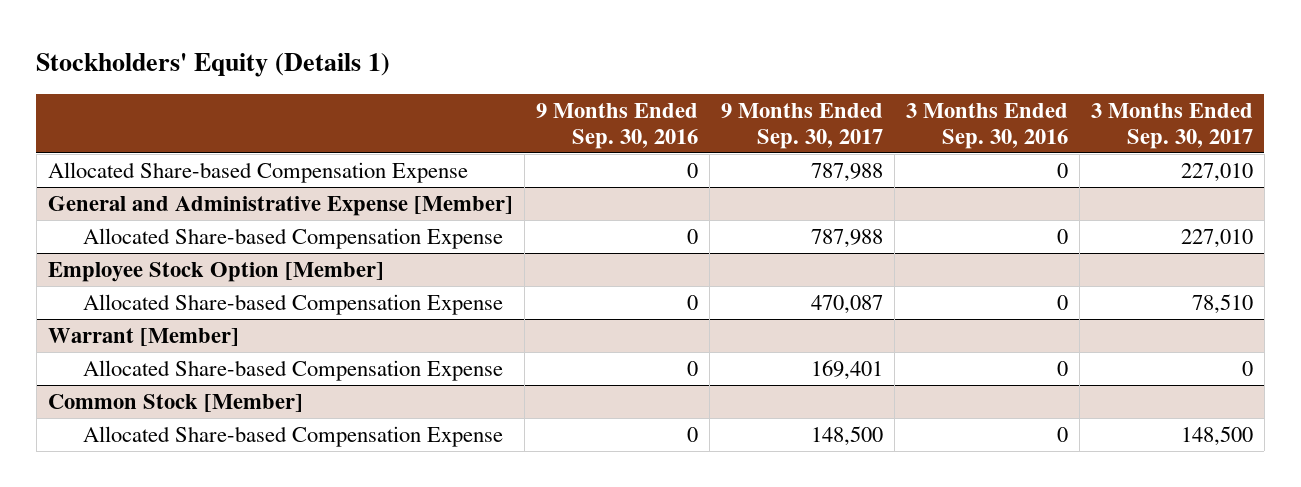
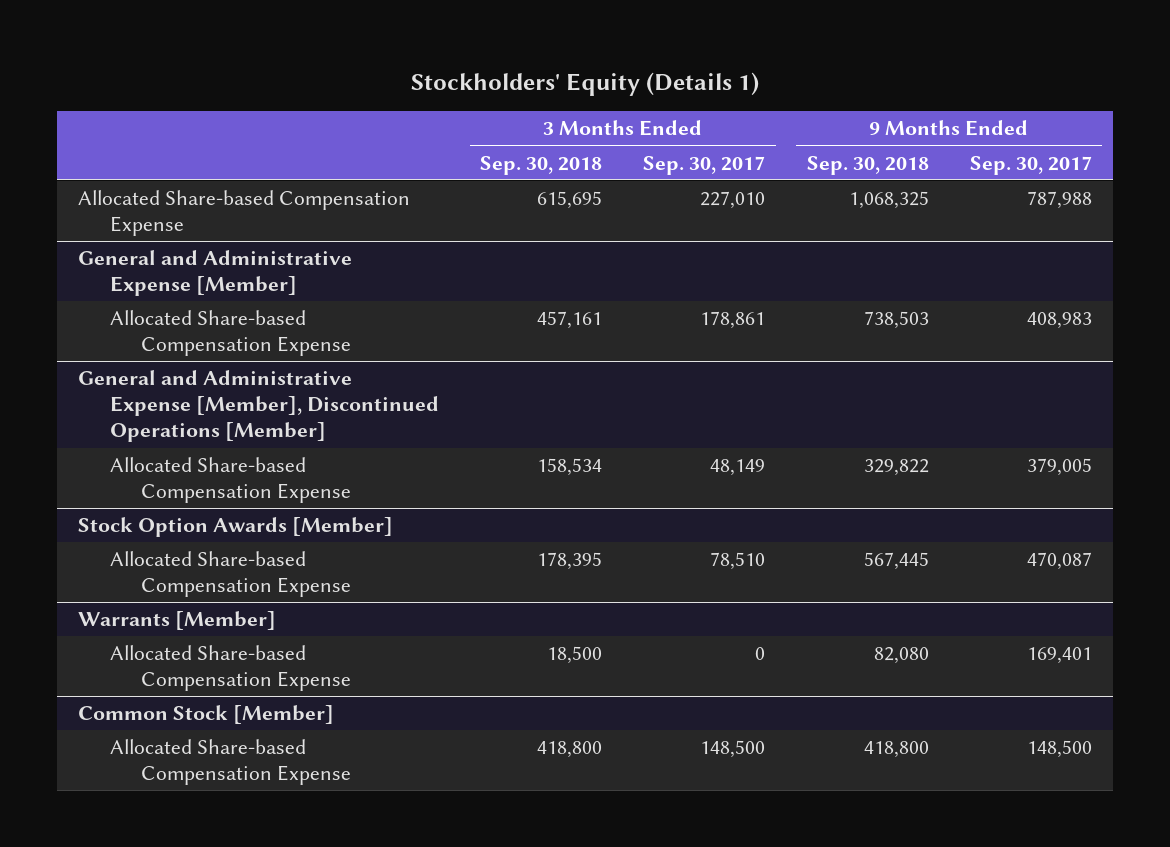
- | 9 Months Ended Sep. 30, 2016 | 9 Months Ended Sep. 30, 2017 | 3 Months Ended Sep. 30, 2016 | 3 Months Ended Sep. 30, 2017
+ | 3 Months Ended Sep. 30, 2018 | 3 Months Ended Sep. 30, 2017 | 9 Months Ended Sep. 30, 2018 | 9 Months Ended Sep. 30, 2017
@ General and Administrative Expense [Member]
- Allocated Share-based Compensation Expense | 0 | 787,988 | 0 | 227,010
- Employee Stock Option [Member]
@ General and Administrative Expense [Member]
+ Allocated Share-based Compensation Expense | 457,161 | 178,861 | 738,503 | 408,983
+ General and Administrative Expense [Member], Discontinued Operations [Member]
+ Allocated Share-based Compensation Expense | 158,534 | 48,149 | 329,822 | 379,005
+ Stock Option Awards [Member]
- Warrant [Member]
+ Warrants [Member]

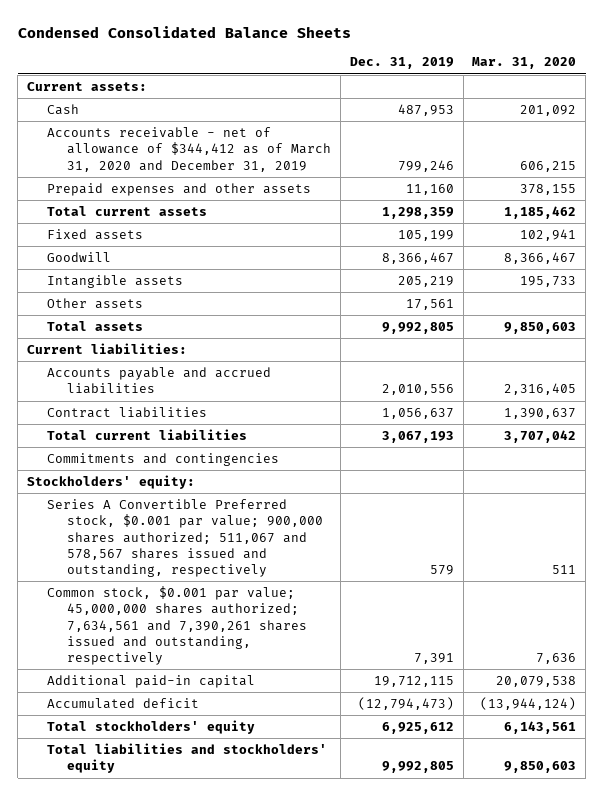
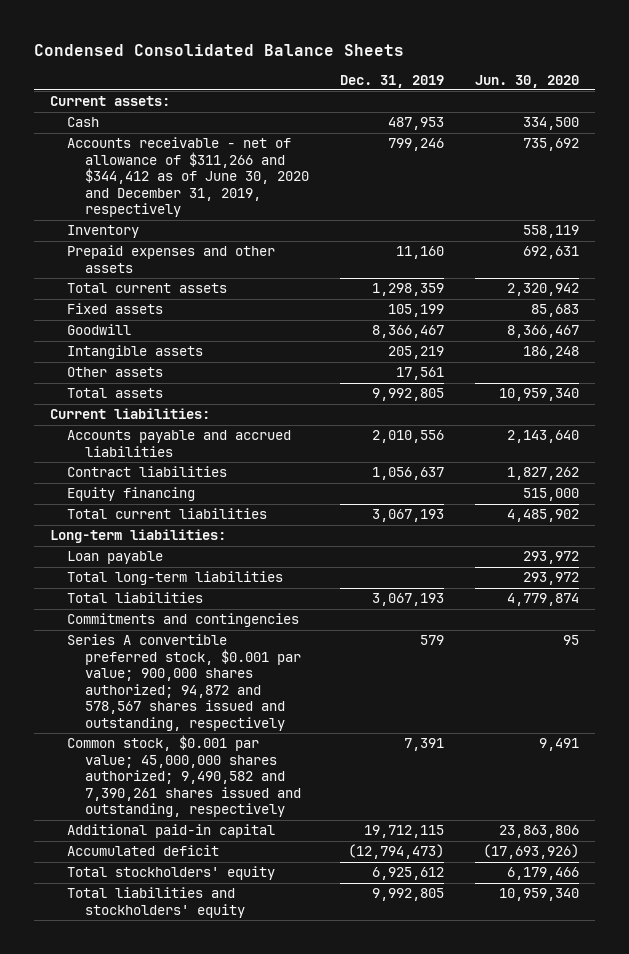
- | Dec. 31, 2019 | Mar. 31, 2020
+ | Dec. 31, 2019 | Jun. 30, 2020
- Accounts receivable - net of allowance of $344,412 as of March 31, 2020 and December 31, 2019 | 799,246 | 606,215
+ Accounts receivable - net of allowance of $311,266 and $344,412 as of June 30, 2020 and December 31, 2019, respectively | 799,246 | 735,692
+ Inventory | | 558,119
+ Equity financing | | 515,000
+ Long-term liabilities:
+ Loan payable | | 293,972
+ Total long-term liabilities | | 293,972
+ Total liabilities | 3,067,193 | 4,779,874
- Stockholders' equity:
- Series A Convertible Preferred stock, $0.001 par value; 900,000 shares authorized; 511,067 and 578,567 shares issued and outstanding, respectively | 579 | 511
- Common stock, $0.001 par value; 45,000,000 shares authorized; 7,634,561 and 7,390,261 shares issued and outstanding, respectively | 7,391 | 7,636
+ Series A convertible preferred stock, $0.001 par value; 900,000 shares authorized; 94,872 and 578,567 shares issued and outstanding, respectively | 579 | 95
+ Common stock, $0.001 par value; 45,000,000 shares authorized; 9,490,582 and 7,390,261 shares issued and outstanding, respectively | 7,391 | 9,491

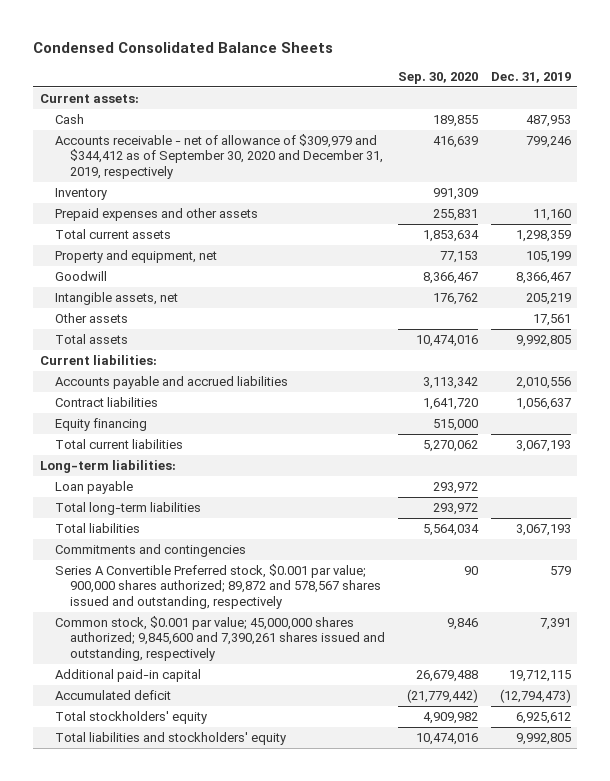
- | Dec. 31, 2019 | Jun. 30, 2020
+ | Sep. 30, 2020 | Dec. 31, 2019
- Accounts receivable - net of allowance of $311,266 and $344,412 as of June 30, 2020 and December 31, 2019, respectively | 799,246 | 735,692
+ Accounts receivable - net of allowance of $309,979 and $344,412 as of September 30, 2020 and December 31, 2019, respectively | 416,639 | 799,246
- Fixed assets | 105,199 | 85,683
+ Property and equipment, net | 77,153 | 105,199
- Intangible assets | 205,219 | 186,248
+ Intangible assets, net | 176,762 | 205,219
- Series A convertible preferred stock, $0.001 par value; 900,000 shares authorized; 94,872 and 578,567 shares issued and outstanding, respectively | 579 | 95
- Common stock, $0.001 par value; 45,000,000 shares authorized; 9,490,582 and 7,390,261 shares issued and outstanding, respectively | 7,391 | 9,491
+ Series A Convertible Preferred stock, $0.001 par value; 900,000 shares authorized; 89,872 and 578,567 shares issued and outstanding, respectively | 90 | 579
+ Common stock, $0.001 par value; 45,000,000 shares authorized; 9,845,600 and 7,390,261 shares issued and outstanding, respectively | 9,846 | 7,391

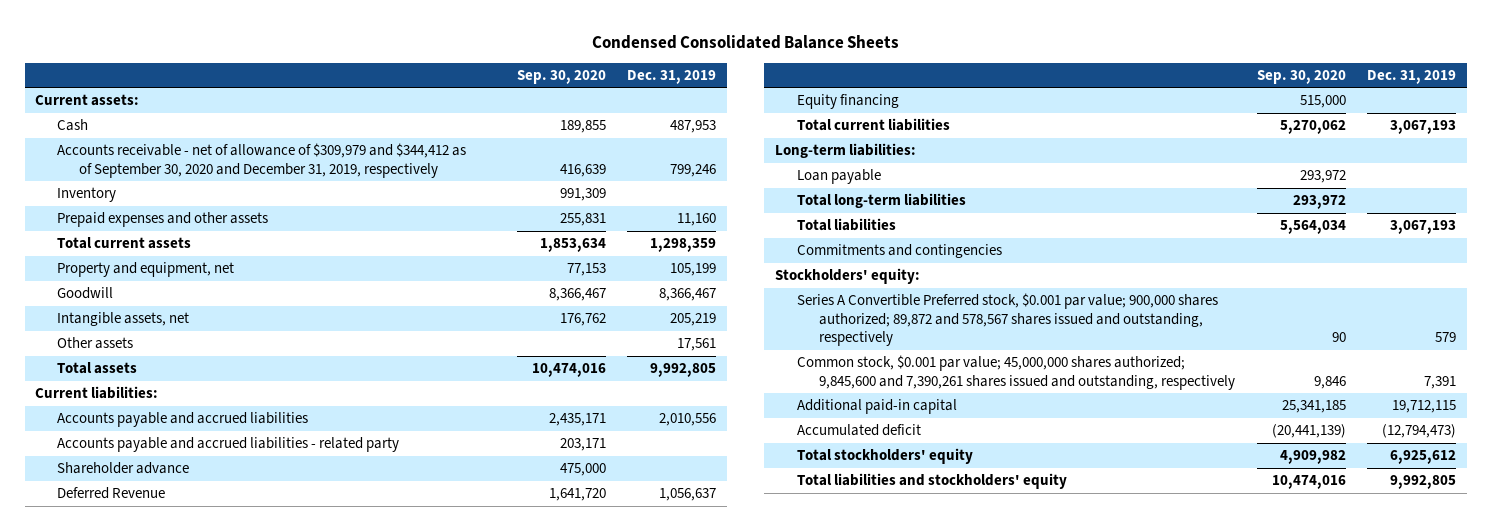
- Accounts payable and accrued liabilities | 3,113,342 | 2,010,556
- Contract liabilities | 1,641,720 | 1,056,637
+ Accounts payable and accrued liabilities | 2,435,171 | 2,010,556
+ Accounts payable and accrued liabilities - related party | 203,171 |
+ Shareholder advance | 475,000 |
+ Deferred Revenue | 1,641,720 | 1,056,637
+ Stockholders' equity:
- Additional paid-in capital | 26,679,488 | 19,712,115
- Accumulated deficit | (21,779,442) | (12,794,473)
+ Additional paid-in capital | 25,341,185 | 19,712,115
+ Accumulated deficit | (20,441,139) | (12,794,473)

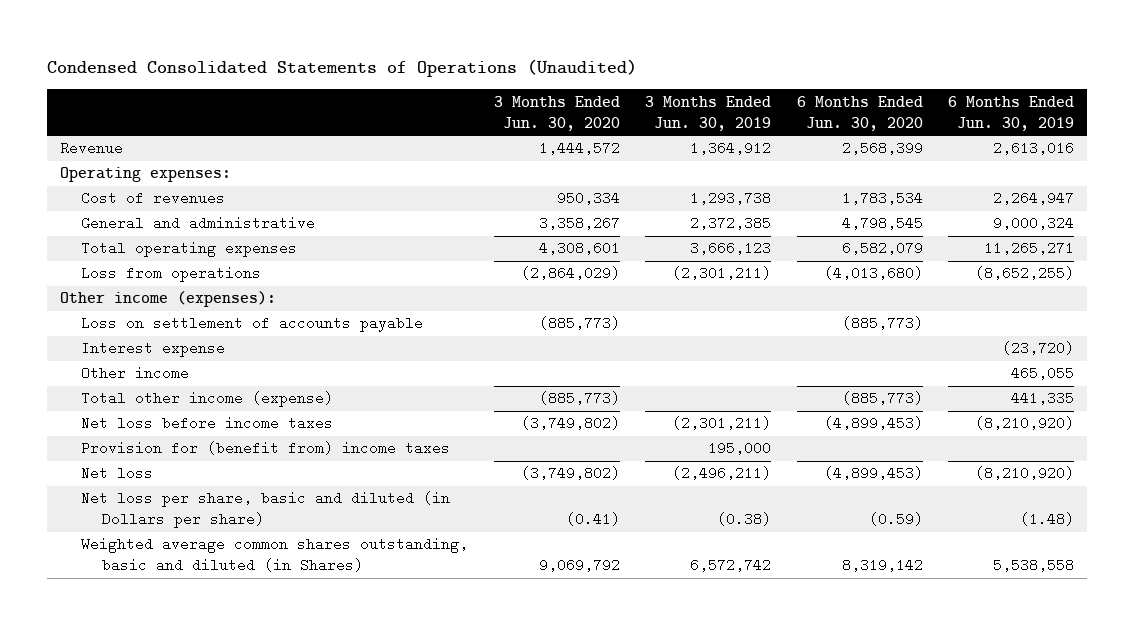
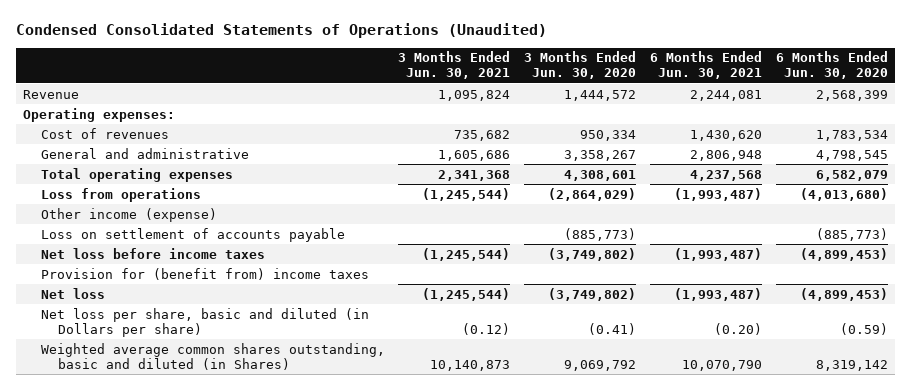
- | 3 Months Ended Jun. 30, 2020 | 3 Months Ended Jun. 30, 2019 | 6 Months Ended Jun. 30, 2020 | 6 Months Ended Jun. 30, 2019
+ | 3 Months Ended Jun. 30, 2021 | 3 Months Ended Jun. 30, 2020 | 6 Months Ended Jun. 30, 2021 | 6 Months Ended Jun. 30, 2020
- Other income (expenses):
+ Other income (expense)
- Interest expense | | | | (23,720)
- Other income | | | | 465,055
- Total other income (expense) | (885,773) | | (885,773) | 441,335

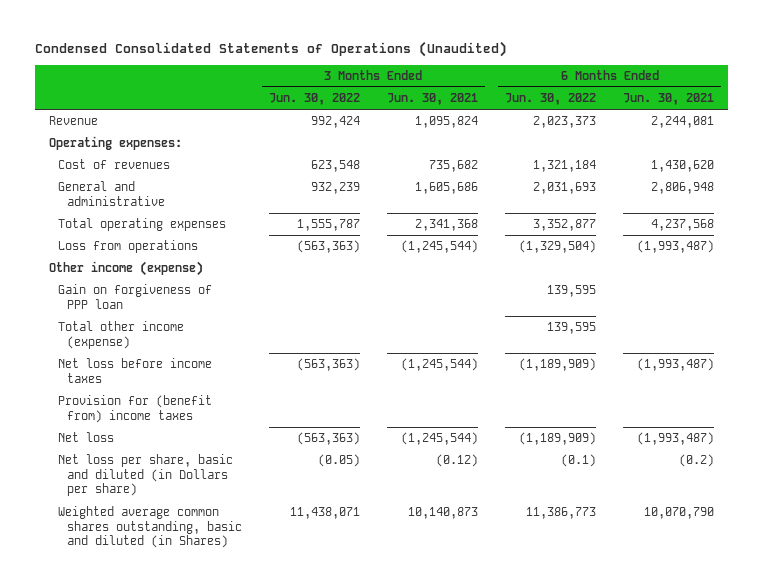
- | 3 Months Ended Jun. 30, 2021 | 3 Months Ended Jun. 30, 2020 | 6 Months Ended Jun. 30, 2021 | 6 Months Ended Jun. 30, 2020
+ | 3 Months Ended Jun. 30, 2022 | 3 Months Ended Jun. 30, 2021 | 6 Months Ended Jun. 30, 2022 | 6 Months Ended Jun. 30, 2021
- Loss on settlement of accounts payable | | (885,773) | | (885,773)
+ Gain on forgiveness of PPP loan | | | 139,595 |
+ Total other income (expense) | | | 139,595 |
- Net loss per share, basic and diluted (in Dollars per share) | (0.12) | (0.41) | (0.20) | (0.59)
+ Net loss per share, basic and diluted (in Dollars per share) | (0.05) | (0.12) | (0.1) | (0.2)

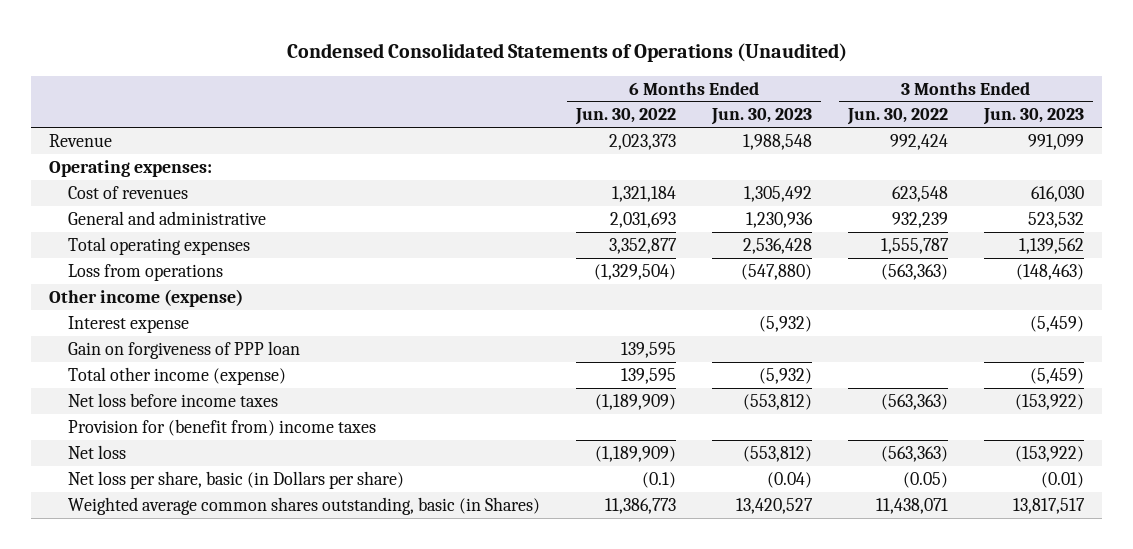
- | 3 Months Ended Jun. 30, 2022 | 3 Months Ended Jun. 30, 2021 | 6 Months Ended Jun. 30, 2022 | 6 Months Ended Jun. 30, 2021
+ | 6 Months Ended Jun. 30, 2022 | 6 Months Ended Jun. 30, 2023 | 3 Months Ended Jun. 30, 2022 | 3 Months Ended Jun. 30, 2023
+ Interest expense | | (5,932) | | (5,459)
- Net loss per share, basic and diluted (in Dollars per share) | (0.05) | (0.12) | (0.1) | (0.2)
- Weighted average common shares outstanding, basic and diluted (in Shares) | 11,438,071 | 10,140,873 | 11,386,773 | 10,070,790
+ Net loss per share, basic (in Dollars per share) | (0.1) | (0.04) | (0.05) | (0.01)
+ Weighted average common shares outstanding, basic (in Shares) | 11,386,773 | 13,420,527 | 11,438,071 | 13,817,517

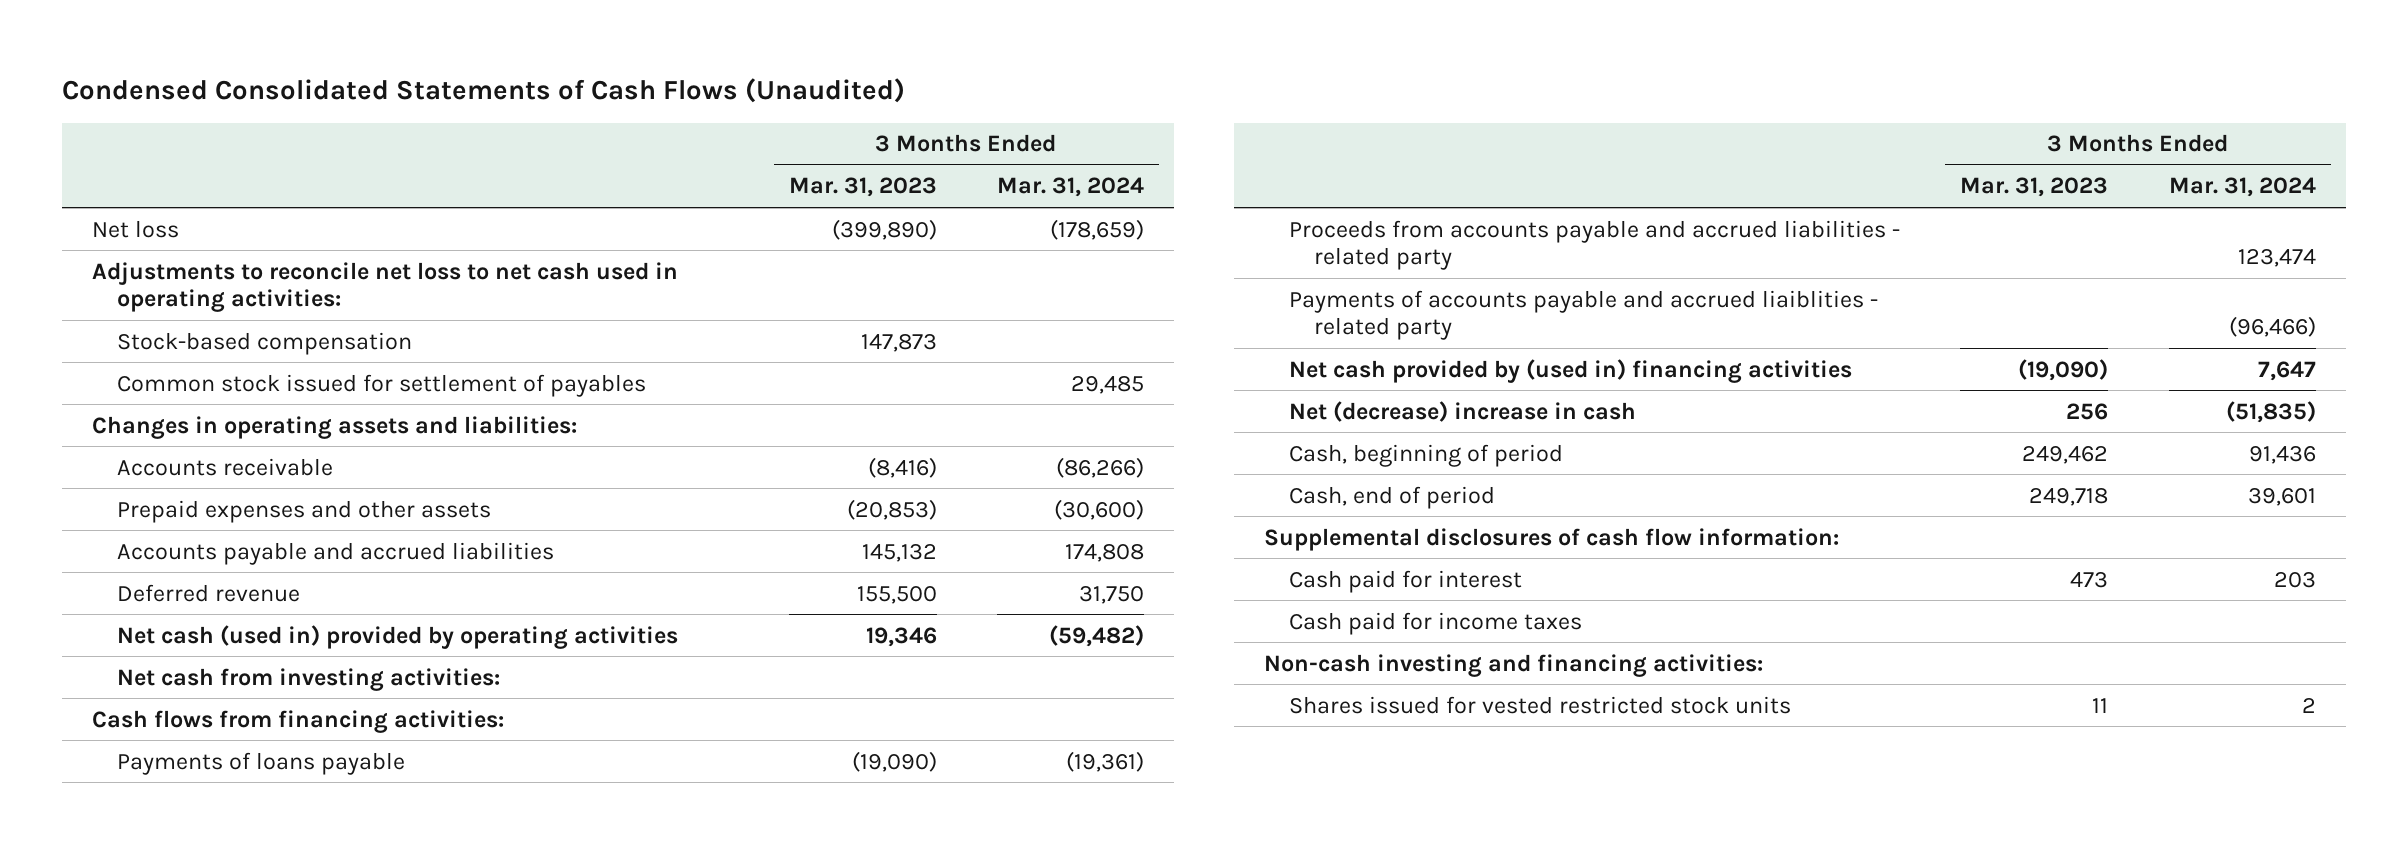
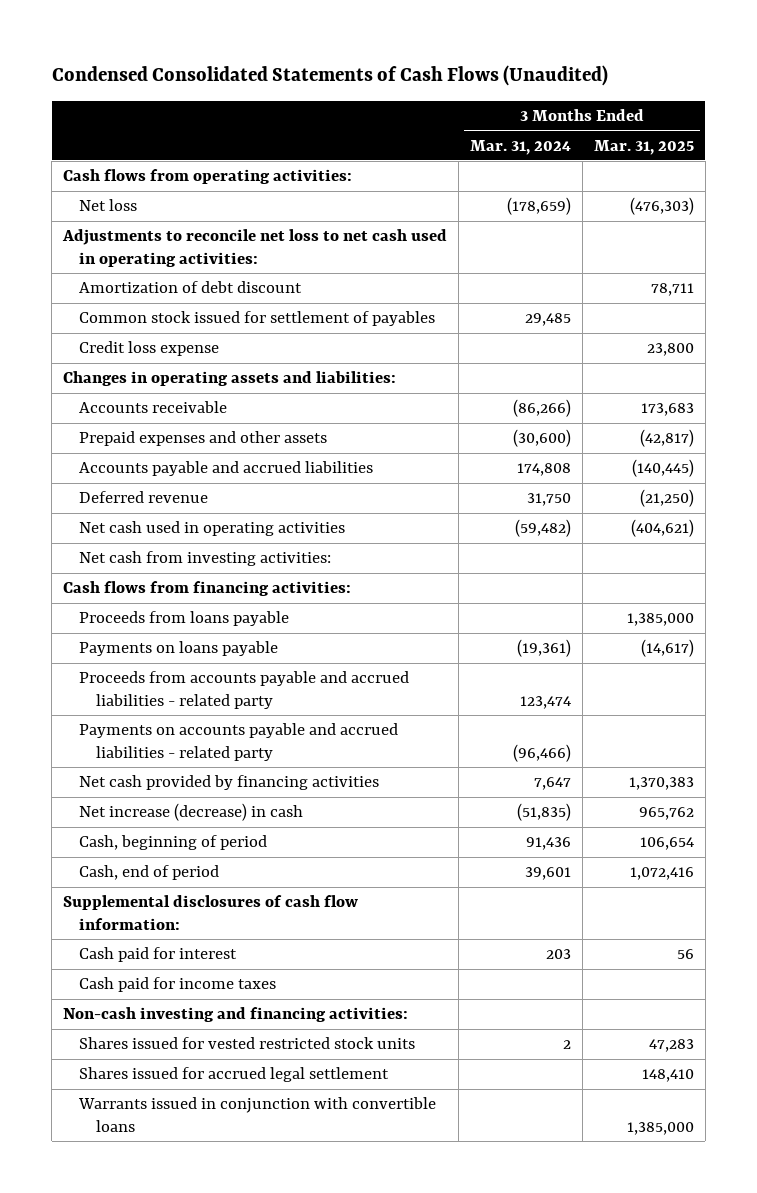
- | 3 Months Ended Mar. 31, 2023 | 3 Months Ended Mar. 31, 2024
+ | 3 Months Ended Mar. 31, 2024 | 3 Months Ended Mar. 31, 2025
+ Cash flows from operating activities:
- Stock-based compensation | 147,873 |
+ Amortization of debt discount | | 78,711
+ Credit loss expense | | 23,800
- Net cash (used in) provided by operating activities | 19,346 | (59,482)
+ Net cash used in operating activities | (59,482) | (404,621)
- Payments of loans payable | (19,090) | (19,361)
+ Proceeds from loans payable | | 1,385,000
+ Payments on loans payable | (19,361) | (14,617)
- Payments of accounts payable and accrued liaiblities - related party | | (96,466)
- Net cash provided by (used in) financing activities | (19,090) | 7,647
- Net (decrease) increase in cash | 256 | (51,835)
+ Payments on accounts payable and accrued liabilities - related party | (96,466) |
+ Net cash provided by financing activities | 7,647 | 1,370,383
+ Net increase (decrease) in cash | (51,835) | 965,762
+ Shares issued for accrued legal settlement | | 148,410
+ Warrants issued in conjunction with convertible loans | | 1,385,000

